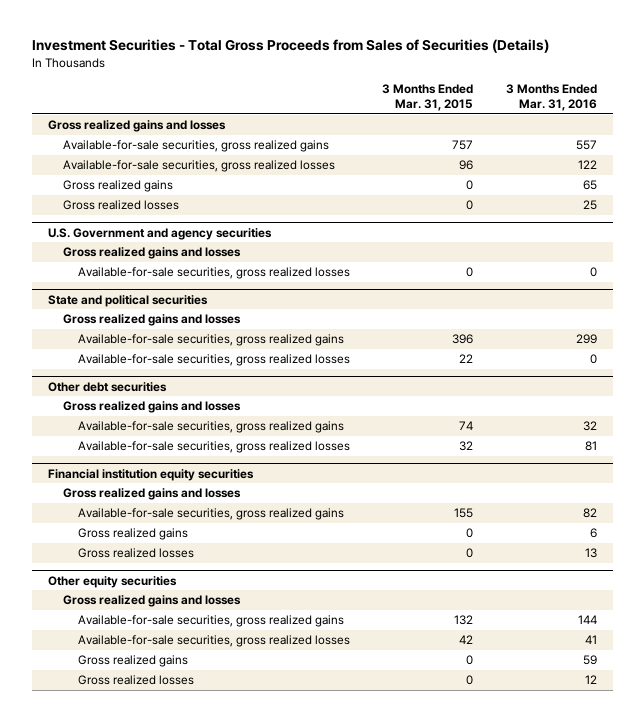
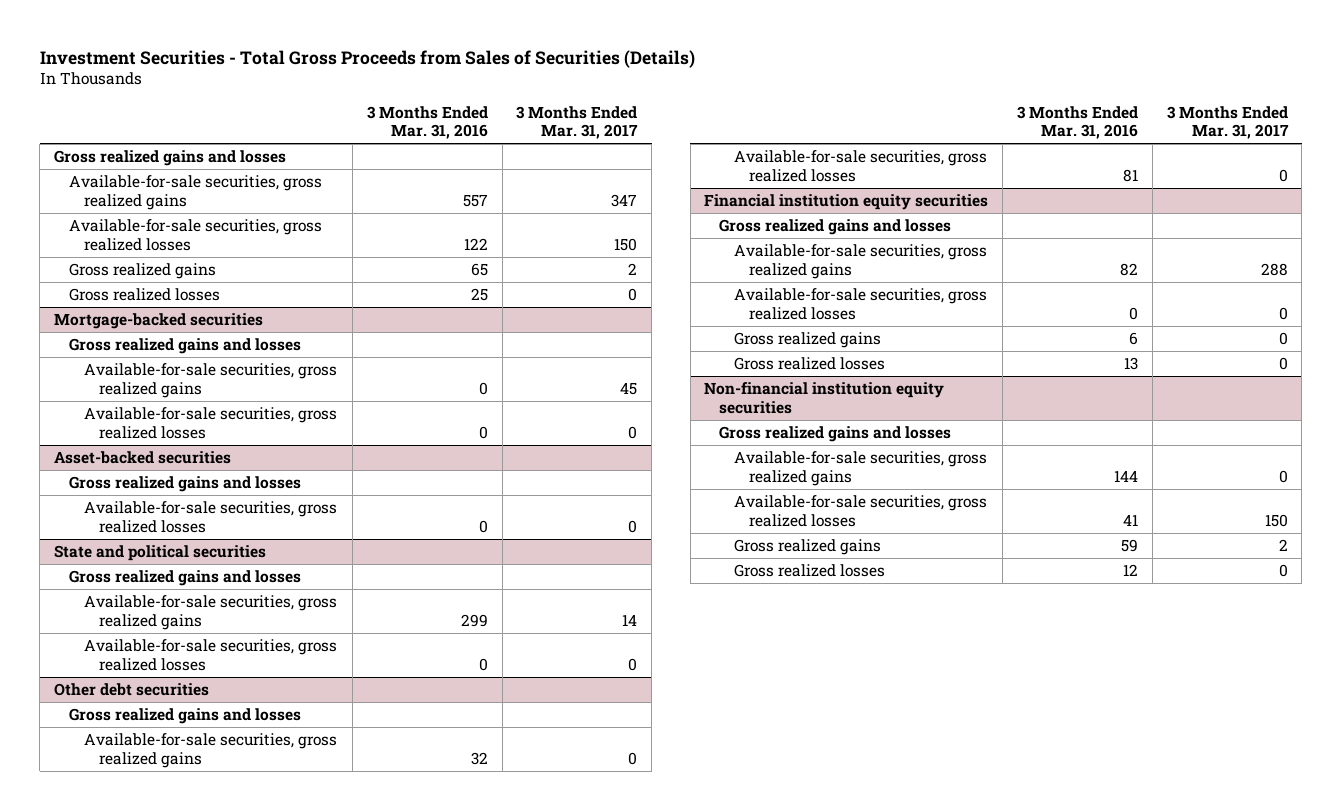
- | 3 Months Ended Mar. 31, 2015 | 3 Months Ended Mar. 31, 2016
+ | 3 Months Ended Mar. 31, 2016 | 3 Months Ended Mar. 31, 2017
- U.S. Government and agency securities
+ Mortgage-backed securities
+ Available-for-sale securities, gross realized gains | 0 | 45
+ Asset-backed securities
+ Gross realized gains and losses
+ Available-for-sale securities, gross realized losses | 0 | 0
@ Financial institution equity securities
+ Available-for-sale securities, gross realized losses | 0 | 0
- Other equity securities
+ Non-financial institution equity securities

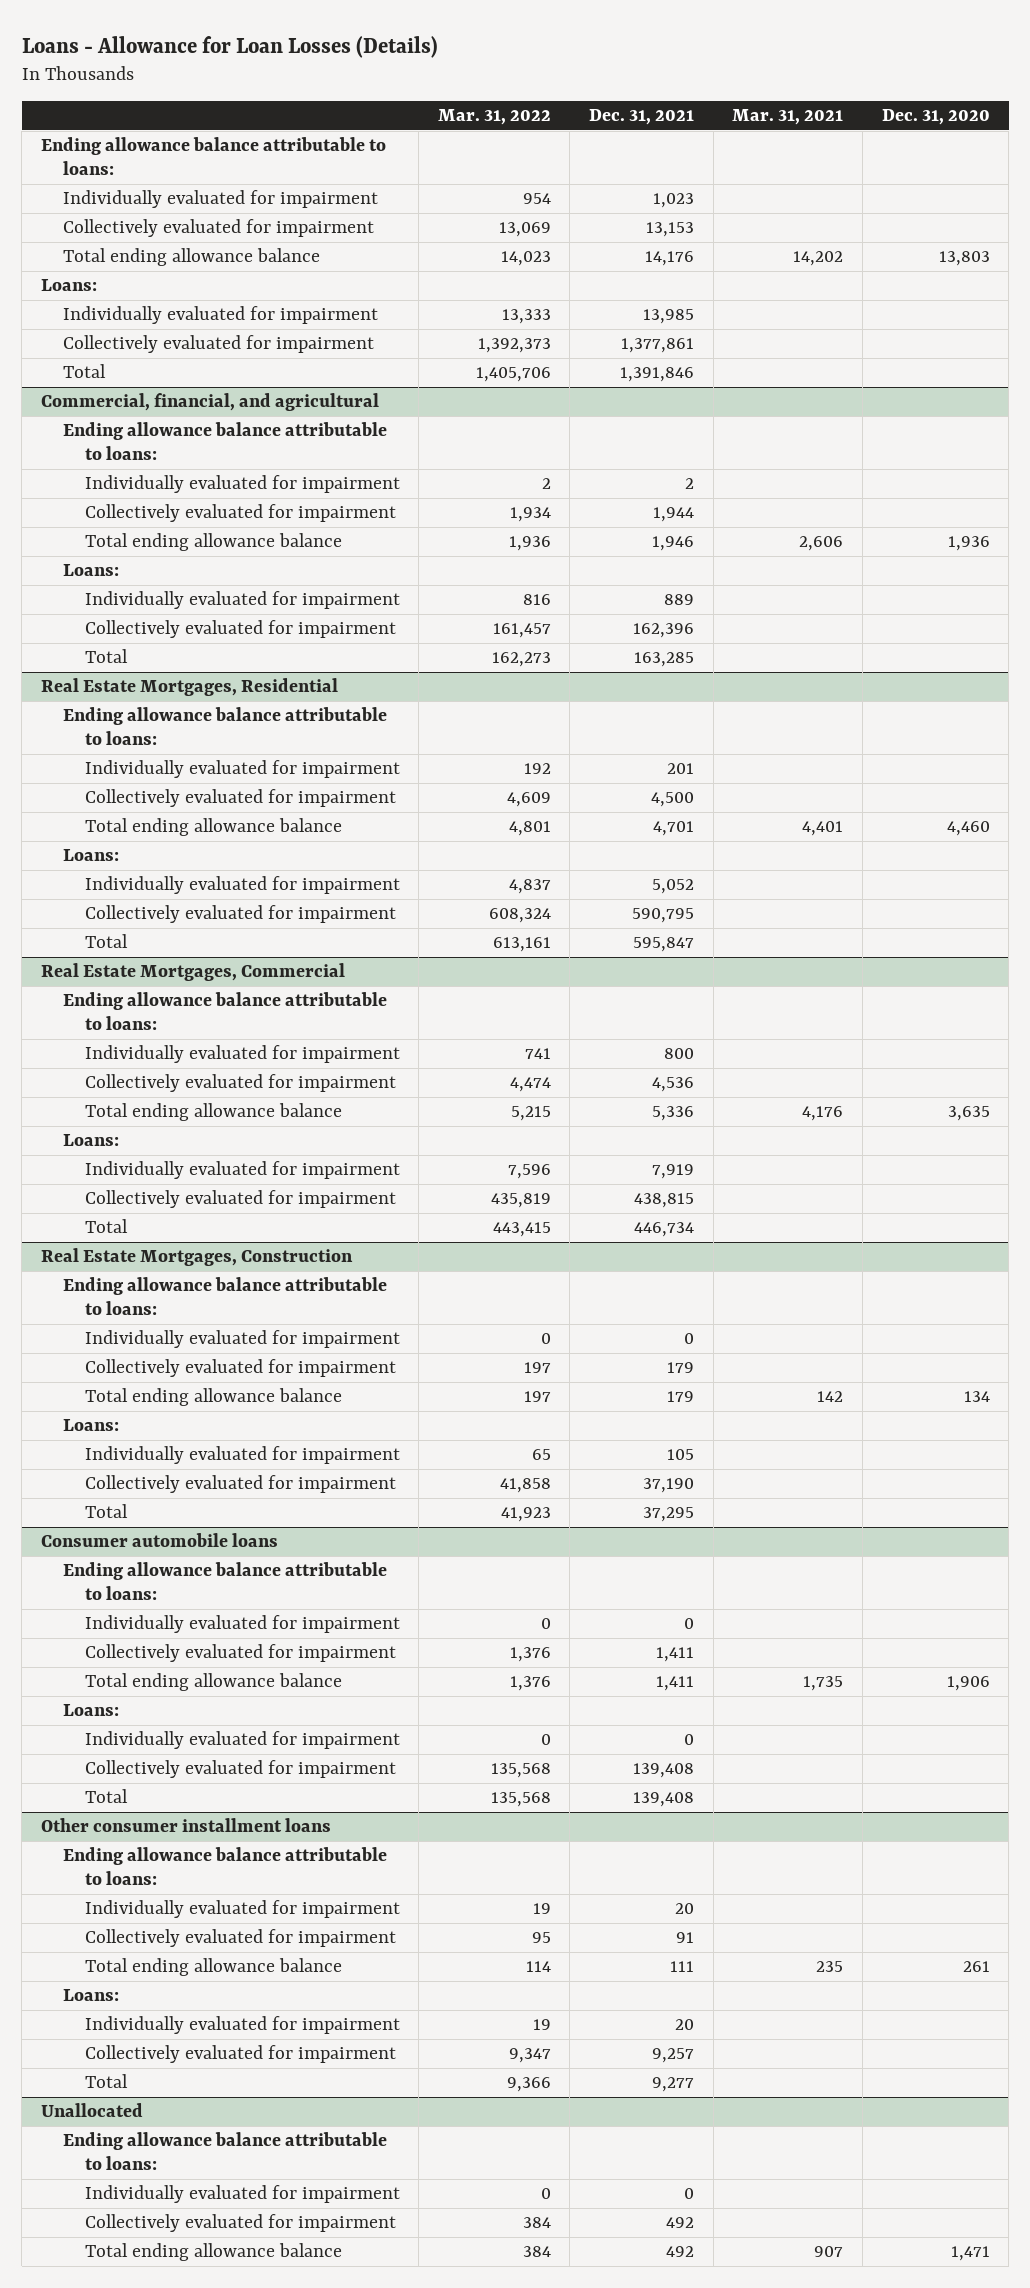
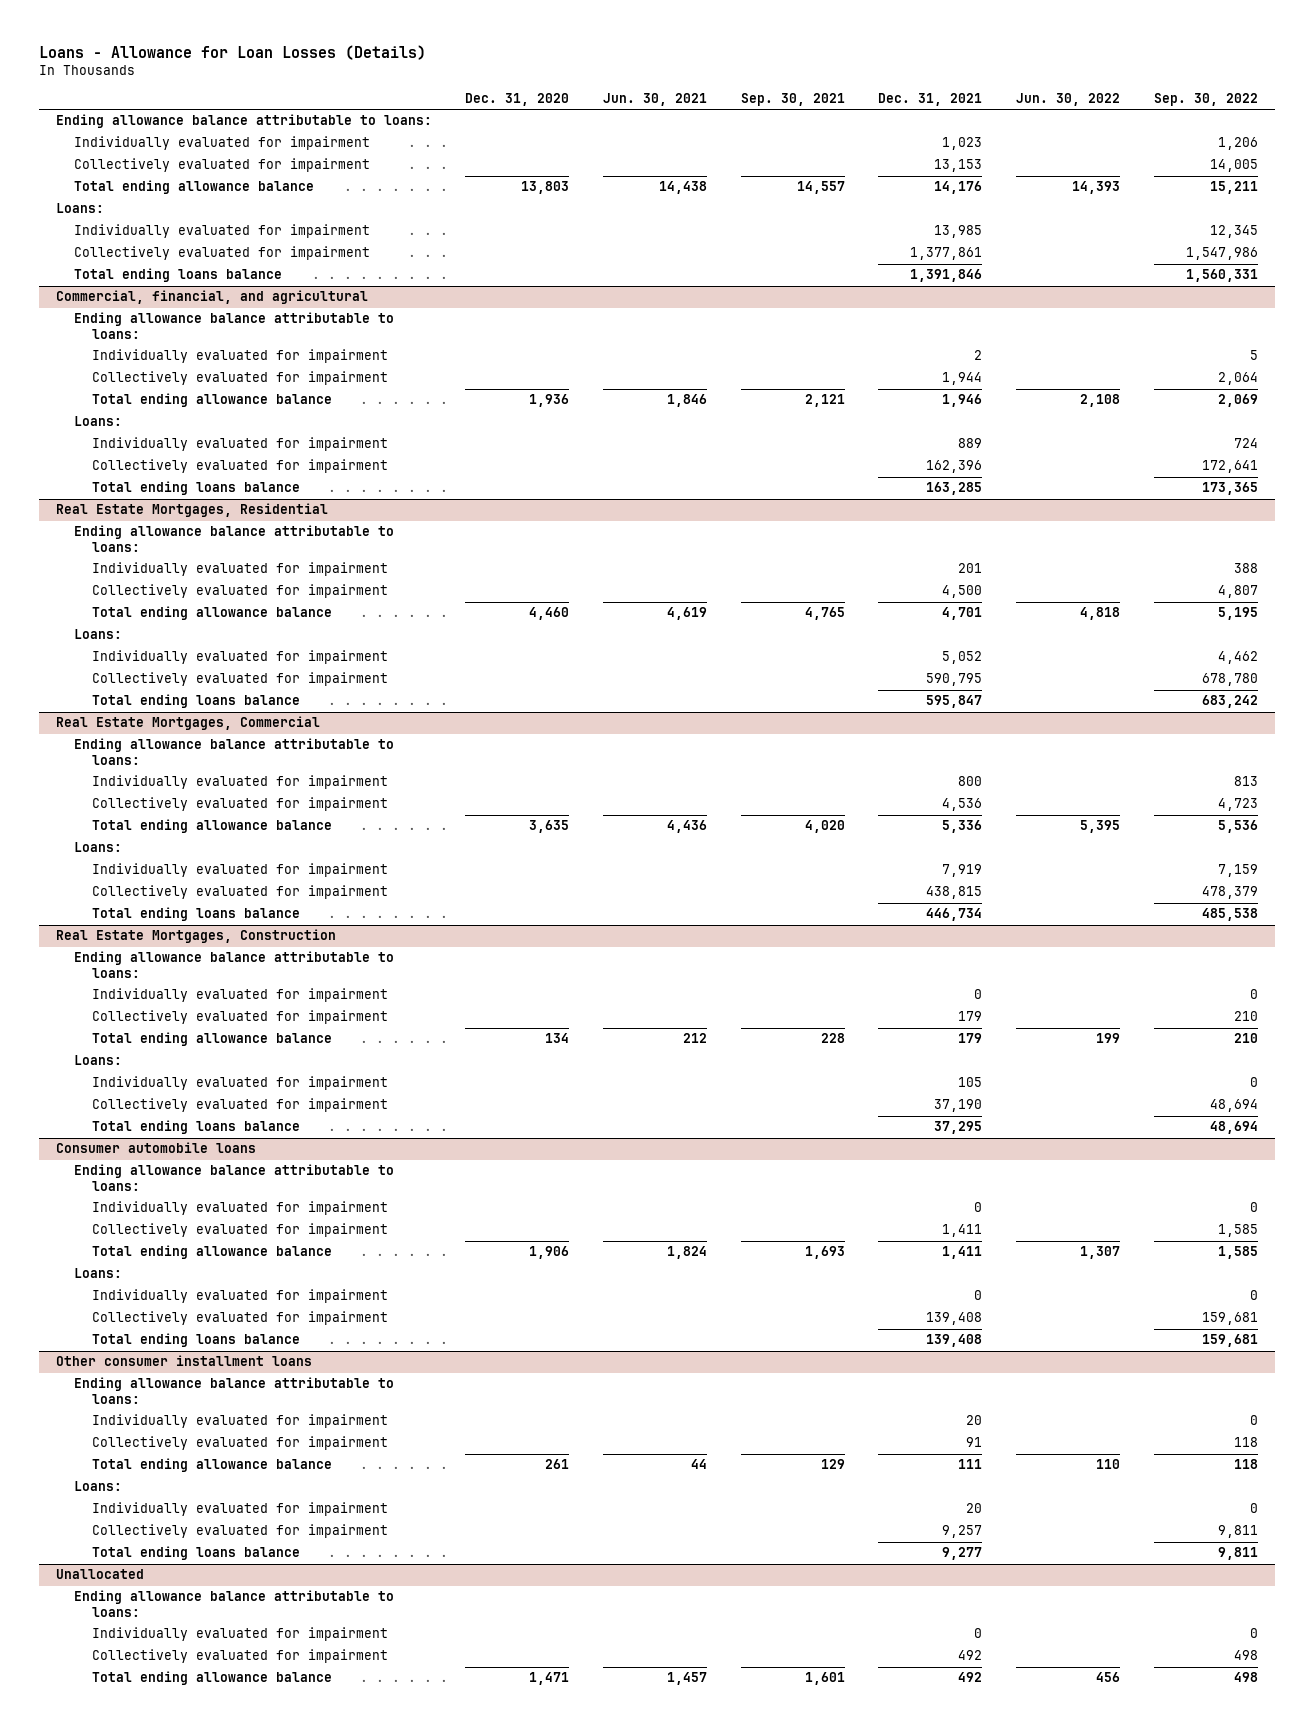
- | Mar. 31, 2022 | Dec. 31, 2021 | Mar. 31, 2021 | Dec. 31, 2020
+ | Dec. 31, 2020 | Jun. 30, 2021 | Sep. 30, 2021 | Dec. 31, 2021 | Jun. 30, 2022 | Sep. 30, 2022
- Total | 1,405,706 | 1,391,846 | |
+ Total ending loans balance | | | | 1,391,846 | | 1,560,331
@ Commercial, financial, and agricultural
- Total | 162,273 | 163,285 | |
+ Total ending loans balance | | | | 163,285 | | 173,365
@ Real Estate Mortgages, Residential
- Total | 613,161 | 595,847 | |
+ Total ending loans balance | | | | 595,847 | | 683,242
@ Real Estate Mortgages, Commercial
- Total | 443,415 | 446,734 | |
+ Total ending loans balance | | | | 446,734 | | 485,538
@ Real Estate Mortgages, Construction
- Total | 41,923 | 37,295 | |
+ Total ending loans balance | | | | 37,295 | | 48,694
@ Consumer automobile loans
- Total | 135,568 | 139,408 | |
+ Total ending loans balance | | | | 139,408 | | 159,681
@ Other consumer installment loans
- Total | 9,366 | 9,277 | |
+ Total ending loans balance | | | | 9,277 | | 9,811

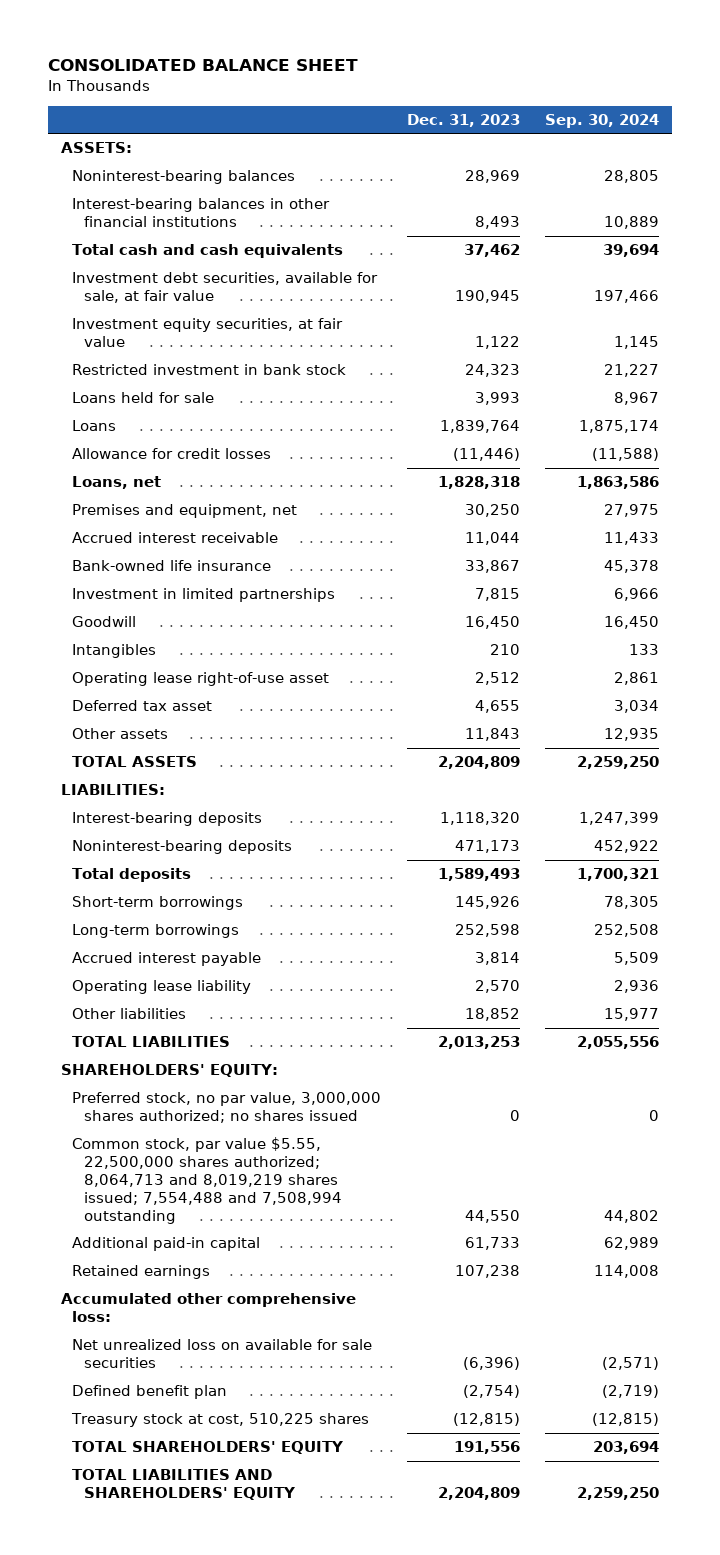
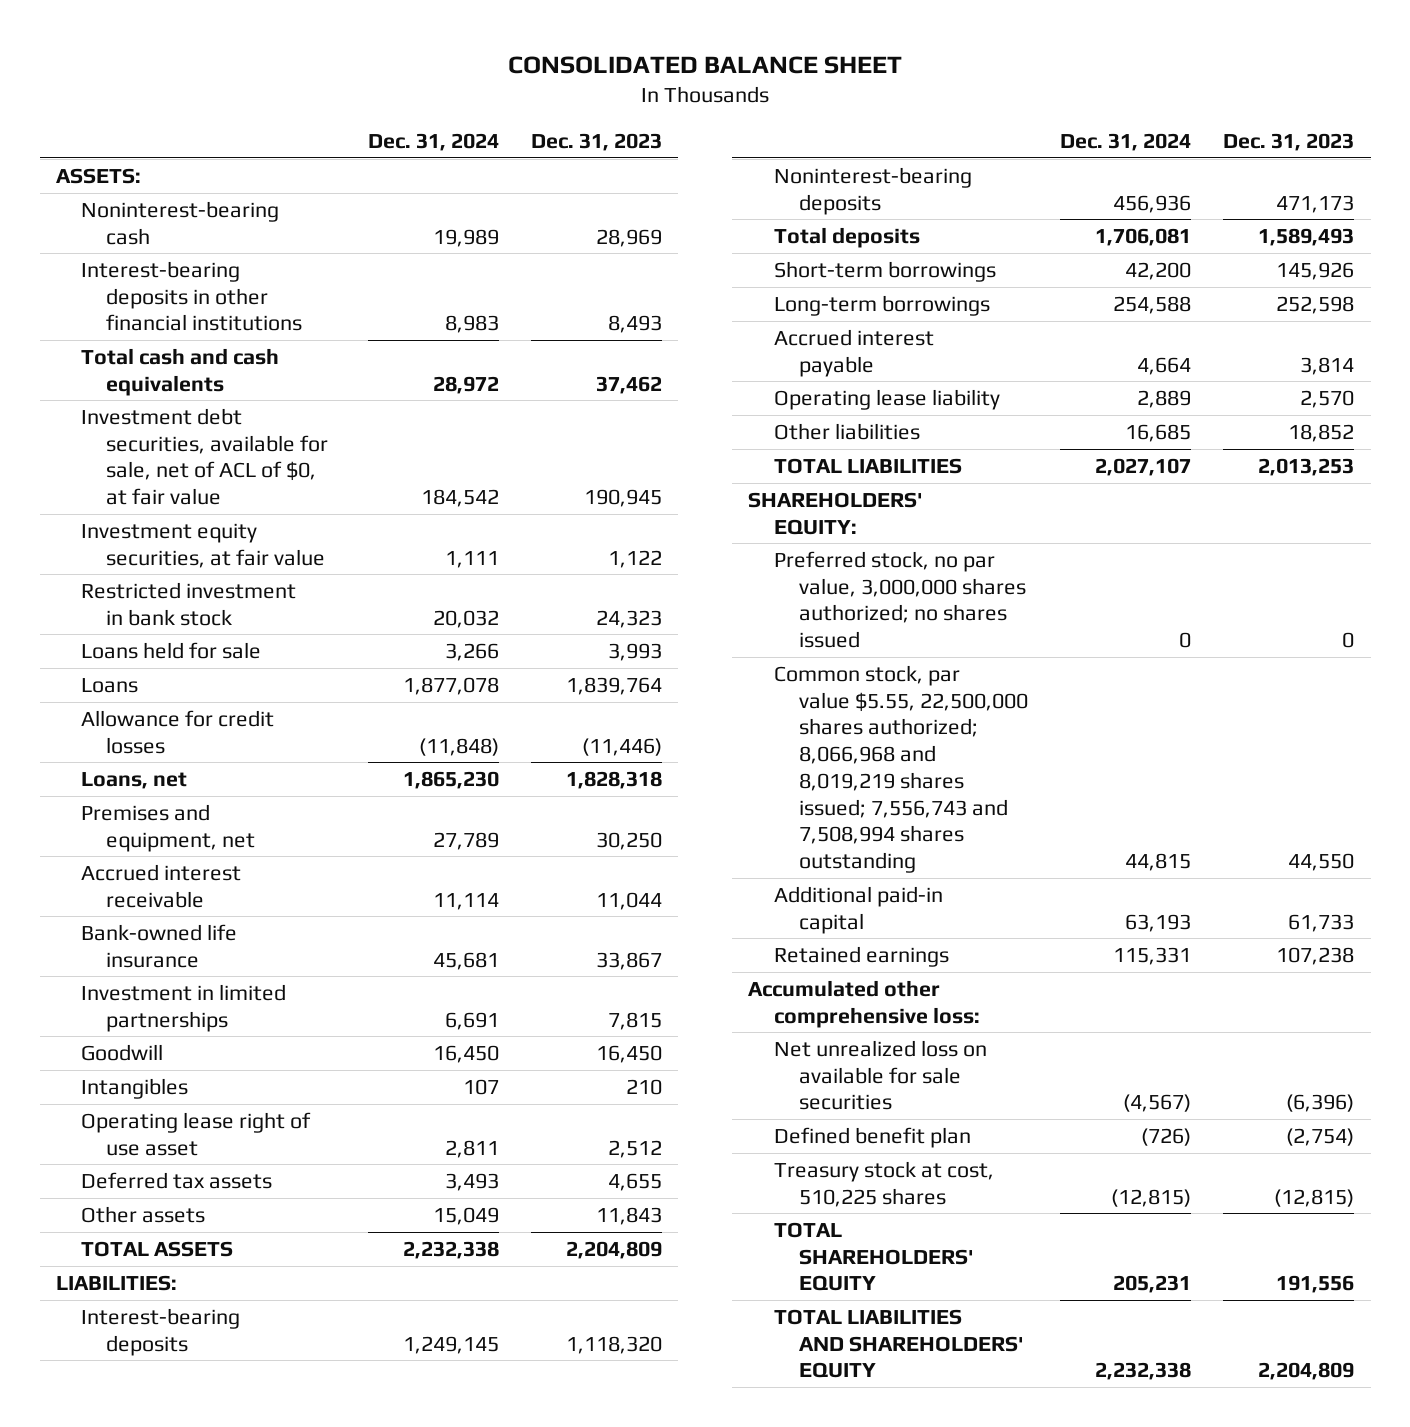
- | Dec. 31, 2023 | Sep. 30, 2024
+ | Dec. 31, 2024 | Dec. 31, 2023
- Noninterest-bearing balances | 28,969 | 28,805
- Interest-bearing balances in other financial institutions | 8,493 | 10,889
+ Noninterest-bearing cash | 19,989 | 28,969
+ Interest-bearing deposits in other financial institutions | 8,983 | 8,493
- Investment debt securities, available for sale, at fair value | 190,945 | 197,466
+ Investment debt securities, available for sale, net of ACL of $0, at fair value | 184,542 | 190,945
- Operating lease right-of-use asset | 2,512 | 2,861
- Deferred tax asset | 4,655 | 3,034
+ Operating lease right of use asset | 2,811 | 2,512
+ Deferred tax assets | 3,493 | 4,655
- Common stock, par value $5.55, 22,500,000 shares authorized; 8,064,713 and 8,019,219 shares issued; 7,554,488 and 7,508,994 outstanding | 44,550 | 44,802
+ Common stock, par value $5.55, 22,500,000 shares authorized; 8,066,968 and 8,019,219 shares issued; 7,556,743 and 7,508,994 shares outstanding | 44,815 | 44,550

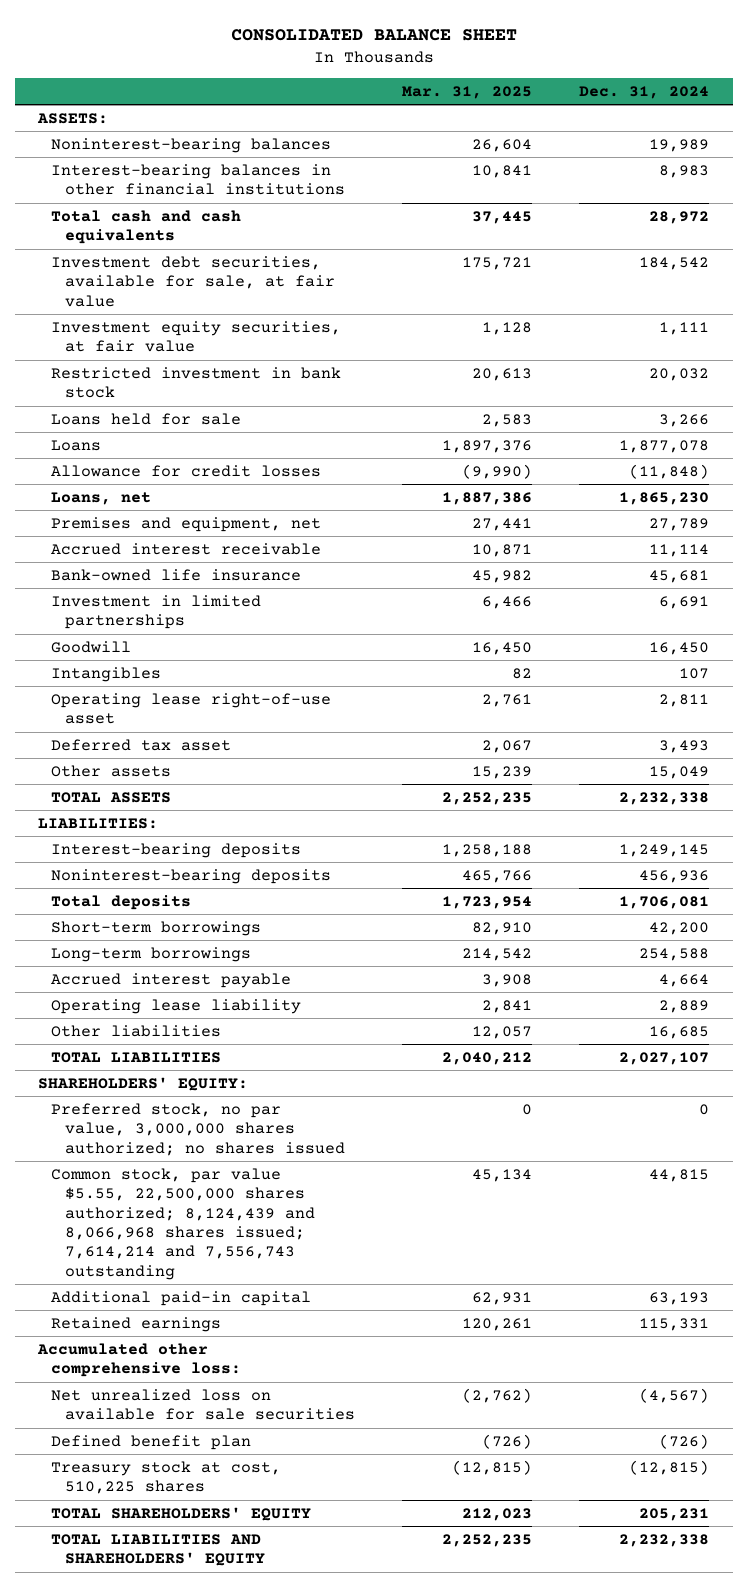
- | Dec. 31, 2024 | Dec. 31, 2023
+ | Mar. 31, 2025 | Dec. 31, 2024
- Noninterest-bearing cash | 19,989 | 28,969
- Interest-bearing deposits in other financial institutions | 8,983 | 8,493
+ Noninterest-bearing balances | 26,604 | 19,989
+ Interest-bearing balances in other financial institutions | 10,841 | 8,983
- Investment debt securities, available for sale, net of ACL of $0, at fair value | 184,542 | 190,945
+ Investment debt securities, available for sale, at fair value | 175,721 | 184,542
- Operating lease right of use asset | 2,811 | 2,512
- Deferred tax assets | 3,493 | 4,655
+ Operating lease right-of-use asset | 2,761 | 2,811
+ Deferred tax asset | 2,067 | 3,493
- Common stock, par value $5.55, 22,500,000 shares authorized; 8,066,968 and 8,019,219 shares issued; 7,556,743 and 7,508,994 shares outstanding | 44,815 | 44,550
+ Common stock, par value $5.55, 22,500,000 shares authorized; 8,124,439 and 8,066,968 shares issued; 7,614,214 and 7,556,743 outstanding | 45,134 | 44,815

